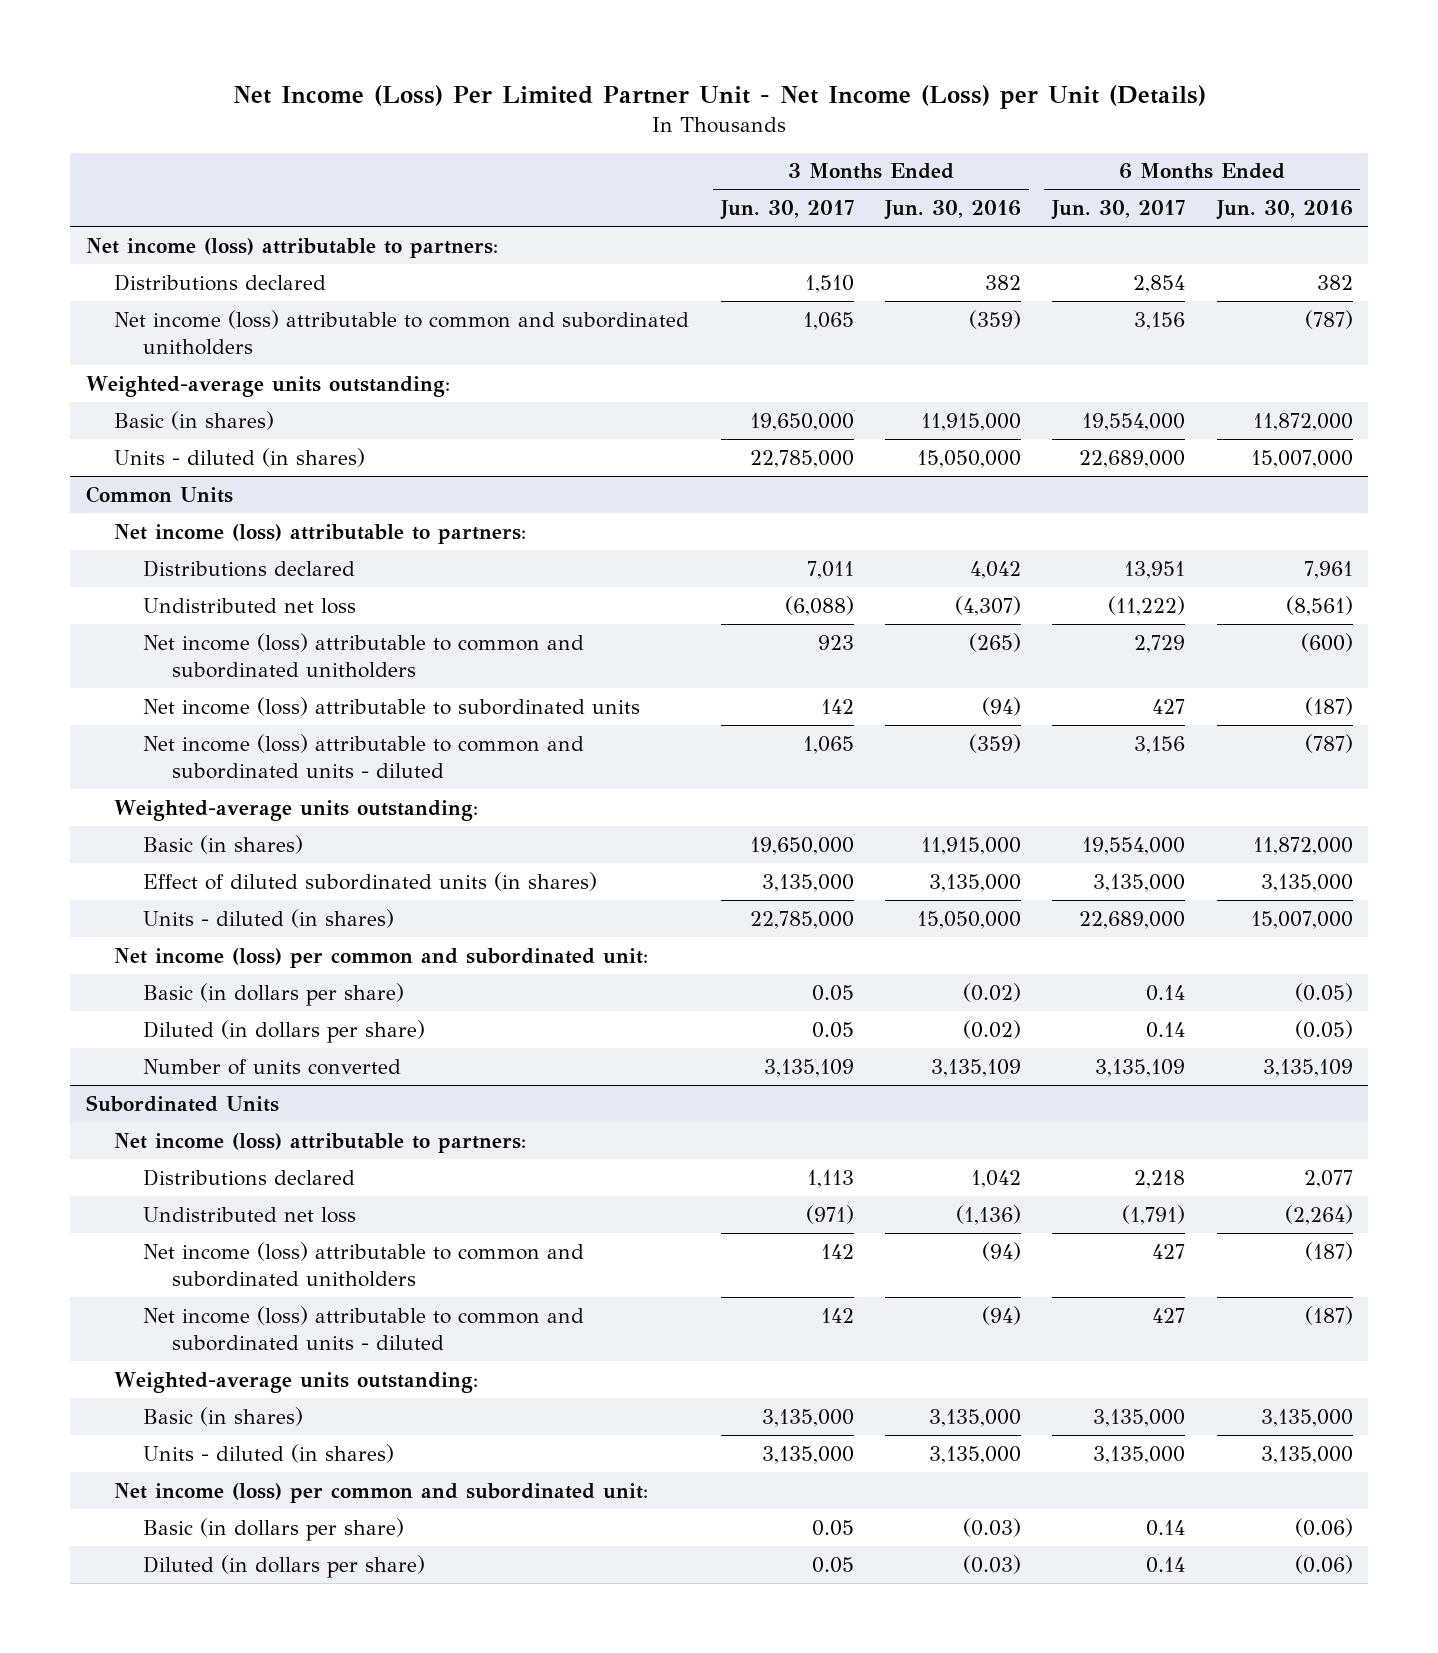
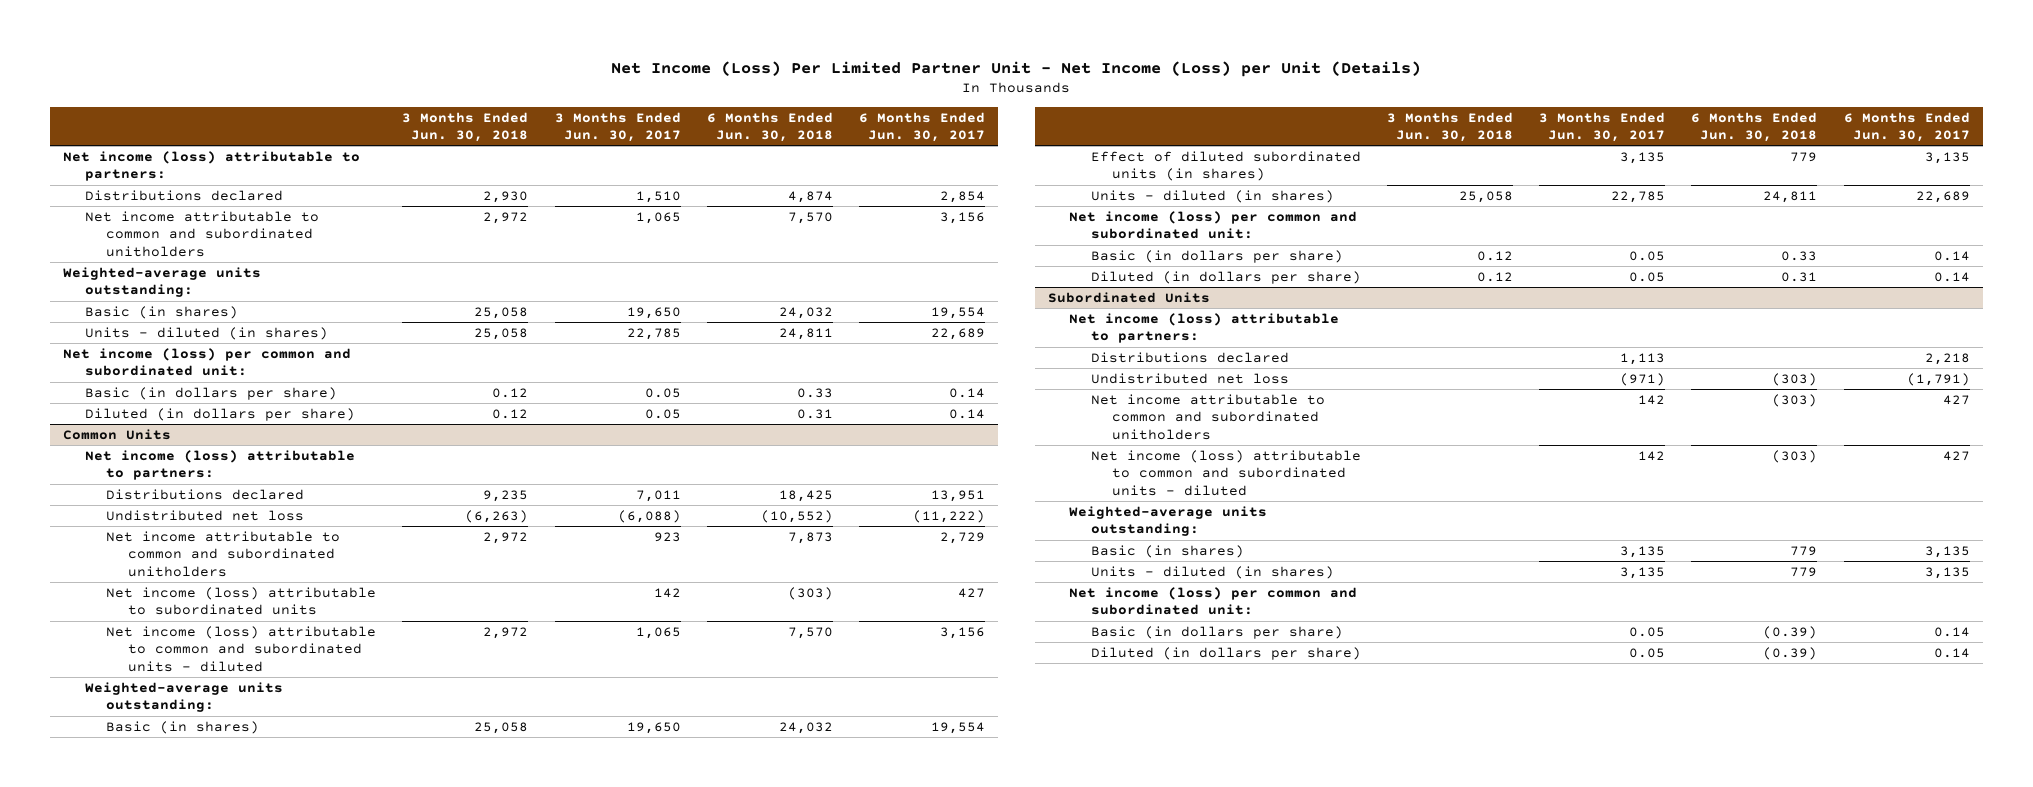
- | 3 Months Ended Jun. 30, 2017 | 3 Months Ended Jun. 30, 2016 | 6 Months Ended Jun. 30, 2017 | 6 Months Ended Jun. 30, 2016
+ | 3 Months Ended Jun. 30, 2018 | 3 Months Ended Jun. 30, 2017 | 6 Months Ended Jun. 30, 2018 | 6 Months Ended Jun. 30, 2017
- Net income (loss) attributable to common and subordinated unitholders | 1,065 | (359) | 3,156 | (787)
+ Net income attributable to common and subordinated unitholders | 2,972 | 1,065 | 7,570 | 3,156
- Basic (in shares) | 19,650,000 | 11,915,000 | 19,554,000 | 11,872,000
- Units - diluted (in shares) | 22,785,000 | 15,050,000 | 22,689,000 | 15,007,000
+ Basic (in shares) | 25,058 | 19,650 | 24,032 | 19,554
+ Units - diluted (in shares) | 25,058 | 22,785 | 24,811 | 22,689
+ Net income (loss) per common and subordinated unit:
+ Basic (in dollars per share) | 0.12 | 0.05 | 0.33 | 0.14
+ Diluted (in dollars per share) | 0.12 | 0.05 | 0.31 | 0.14
@ Common Units
- Net income (loss) attributable to common and subordinated unitholders | 923 | (265) | 2,729 | (600)
+ Net income attributable to common and subordinated unitholders | 2,972 | 923 | 7,873 | 2,729
- Basic (in shares) | 19,650,000 | 11,915,000 | 19,554,000 | 11,872,000
- Effect of diluted subordinated units (in shares) | 3,135,000 | 3,135,000 | 3,135,000 | 3,135,000
- Units - diluted (in shares) | 22,785,000 | 15,050,000 | 22,689,000 | 15,007,000
+ Basic (in shares) | 25,058 | 19,650 | 24,032 | 19,554
+ Effect of diluted subordinated units (in shares) | | 3,135 | 779 | 3,135
+ Units - diluted (in shares) | 25,058 | 22,785 | 24,811 | 22,689
- Number of units converted | 3,135,109 | 3,135,109 | 3,135,109 | 3,135,109
@ Subordinated Units
- Net income (loss) attributable to common and subordinated unitholders | 142 | (94) | 427 | (187)
+ Net income attributable to common and subordinated unitholders | | 142 | (303) | 427
- Basic (in shares) | 3,135,000 | 3,135,000 | 3,135,000 | 3,135,000
- Units - diluted (in shares) | 3,135,000 | 3,135,000 | 3,135,000 | 3,135,000
+ Basic (in shares) | | 3,135 | 779 | 3,135
+ Units - diluted (in shares) | | 3,135 | 779 | 3,135

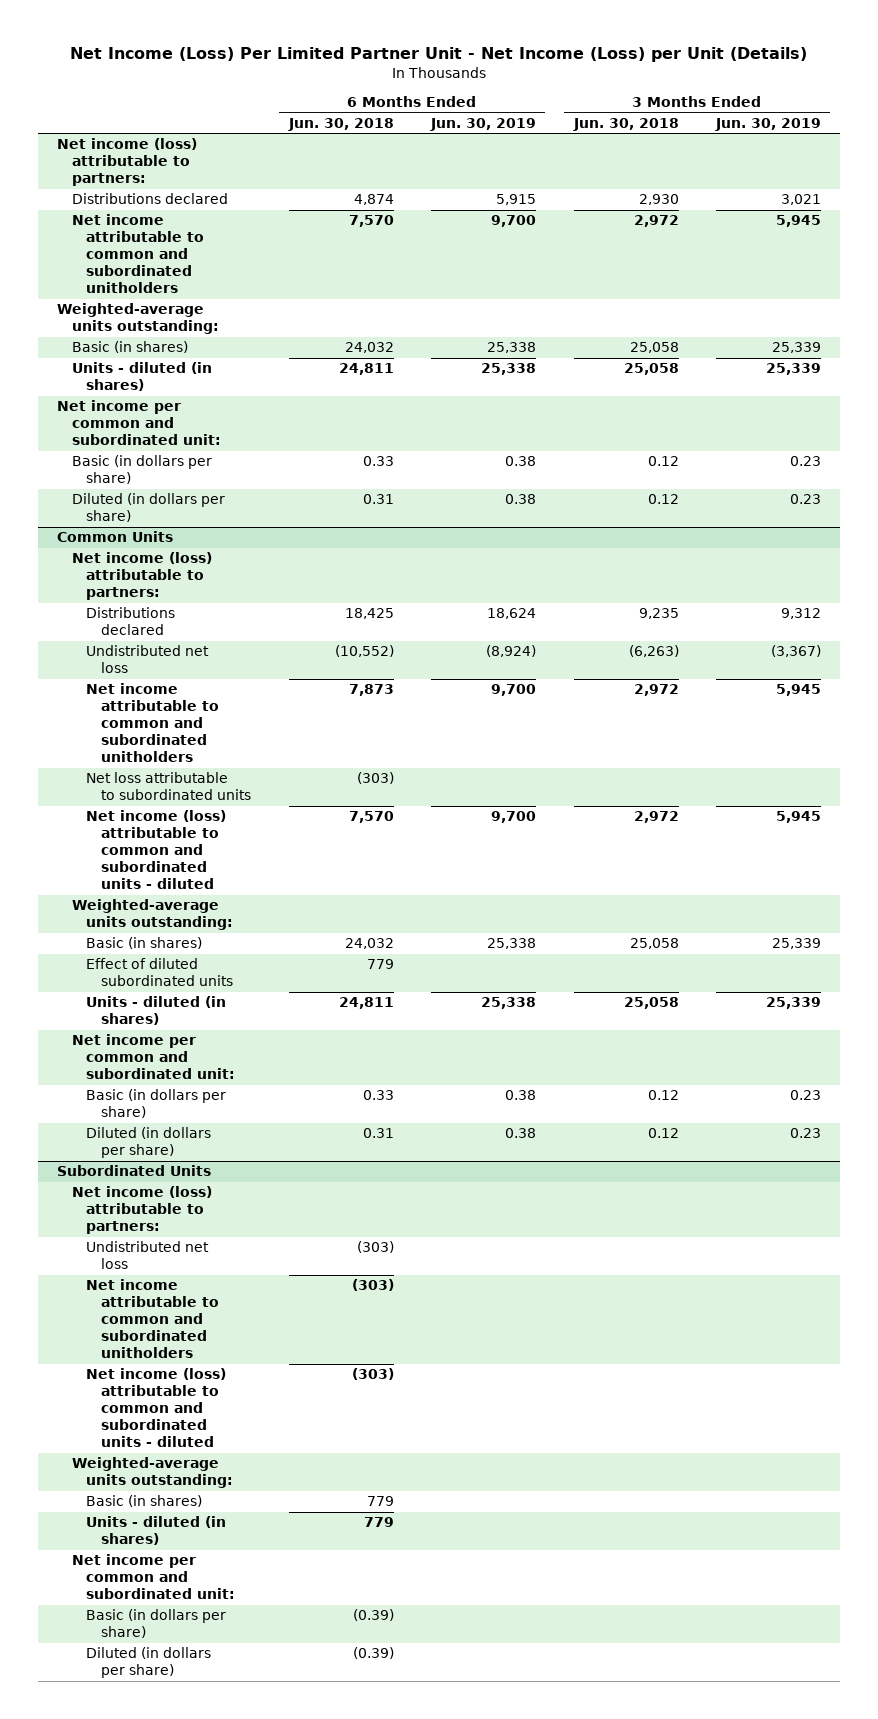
- | 3 Months Ended Jun. 30, 2018 | 3 Months Ended Jun. 30, 2017 | 6 Months Ended Jun. 30, 2018 | 6 Months Ended Jun. 30, 2017
+ | 6 Months Ended Jun. 30, 2018 | 6 Months Ended Jun. 30, 2019 | 3 Months Ended Jun. 30, 2018 | 3 Months Ended Jun. 30, 2019
- Net income (loss) per common and subordinated unit:
+ Net income per common and subordinated unit:
@ Common Units
- Net income (loss) attributable to subordinated units | | 142 | (303) | 427
+ Net loss attributable to subordinated units | (303) | | |
- Effect of diluted subordinated units (in shares) | | 3,135 | 779 | 3,135
+ Effect of diluted subordinated units | 779 | | |
- Net income (loss) per common and subordinated unit:
+ Net income per common and subordinated unit:
@ Subordinated Units
- Distributions declared | | 1,113 | | 2,218
- Net income (loss) per common and subordinated unit:
+ Net income per common and subordinated unit:

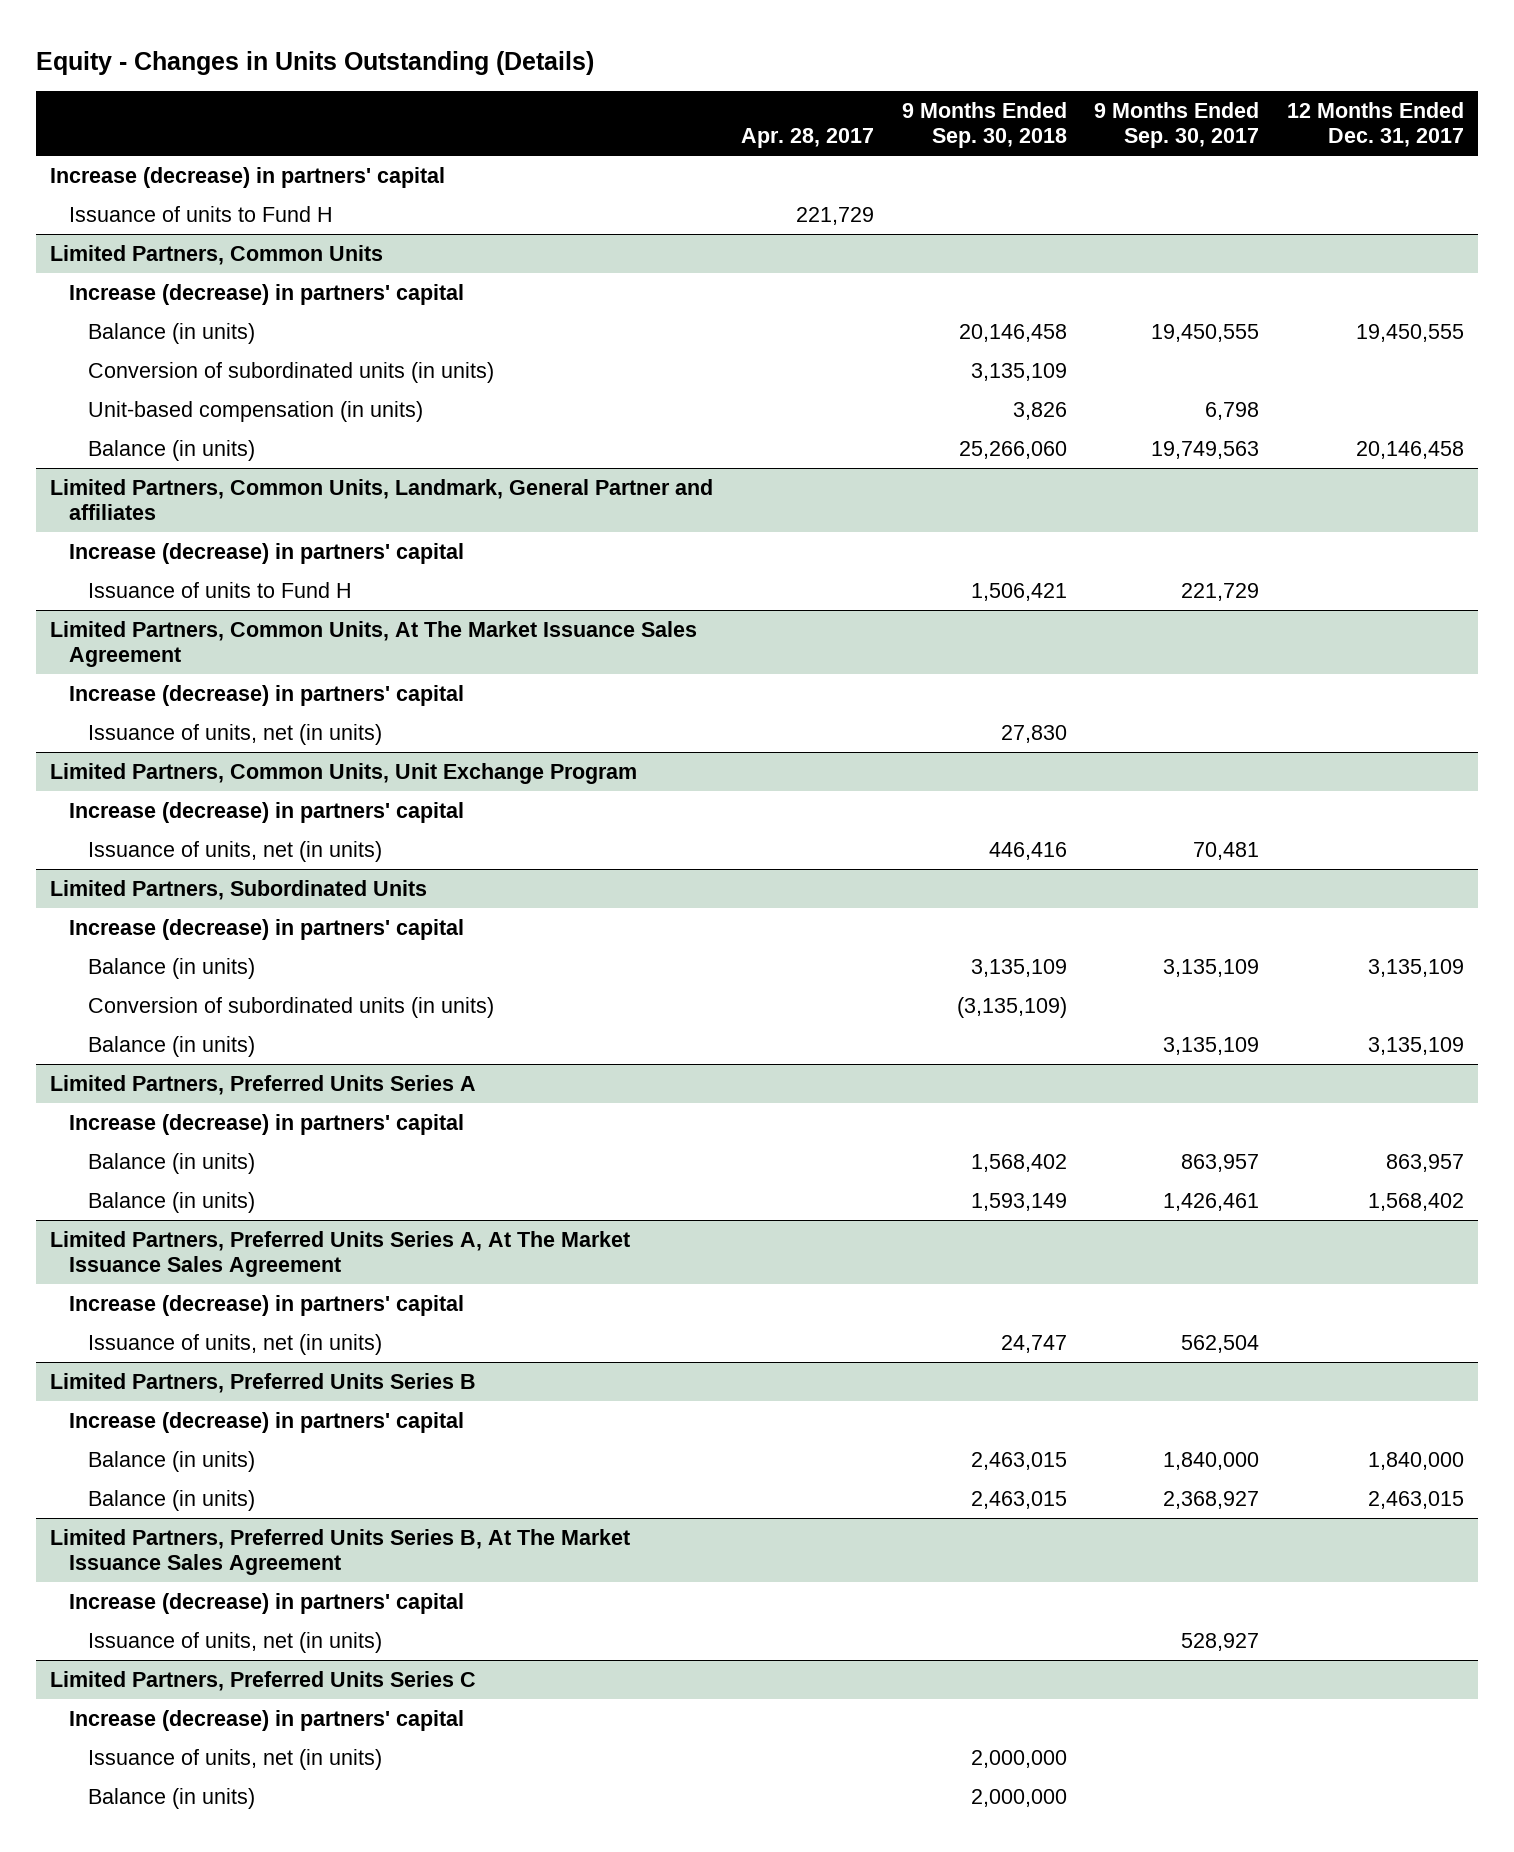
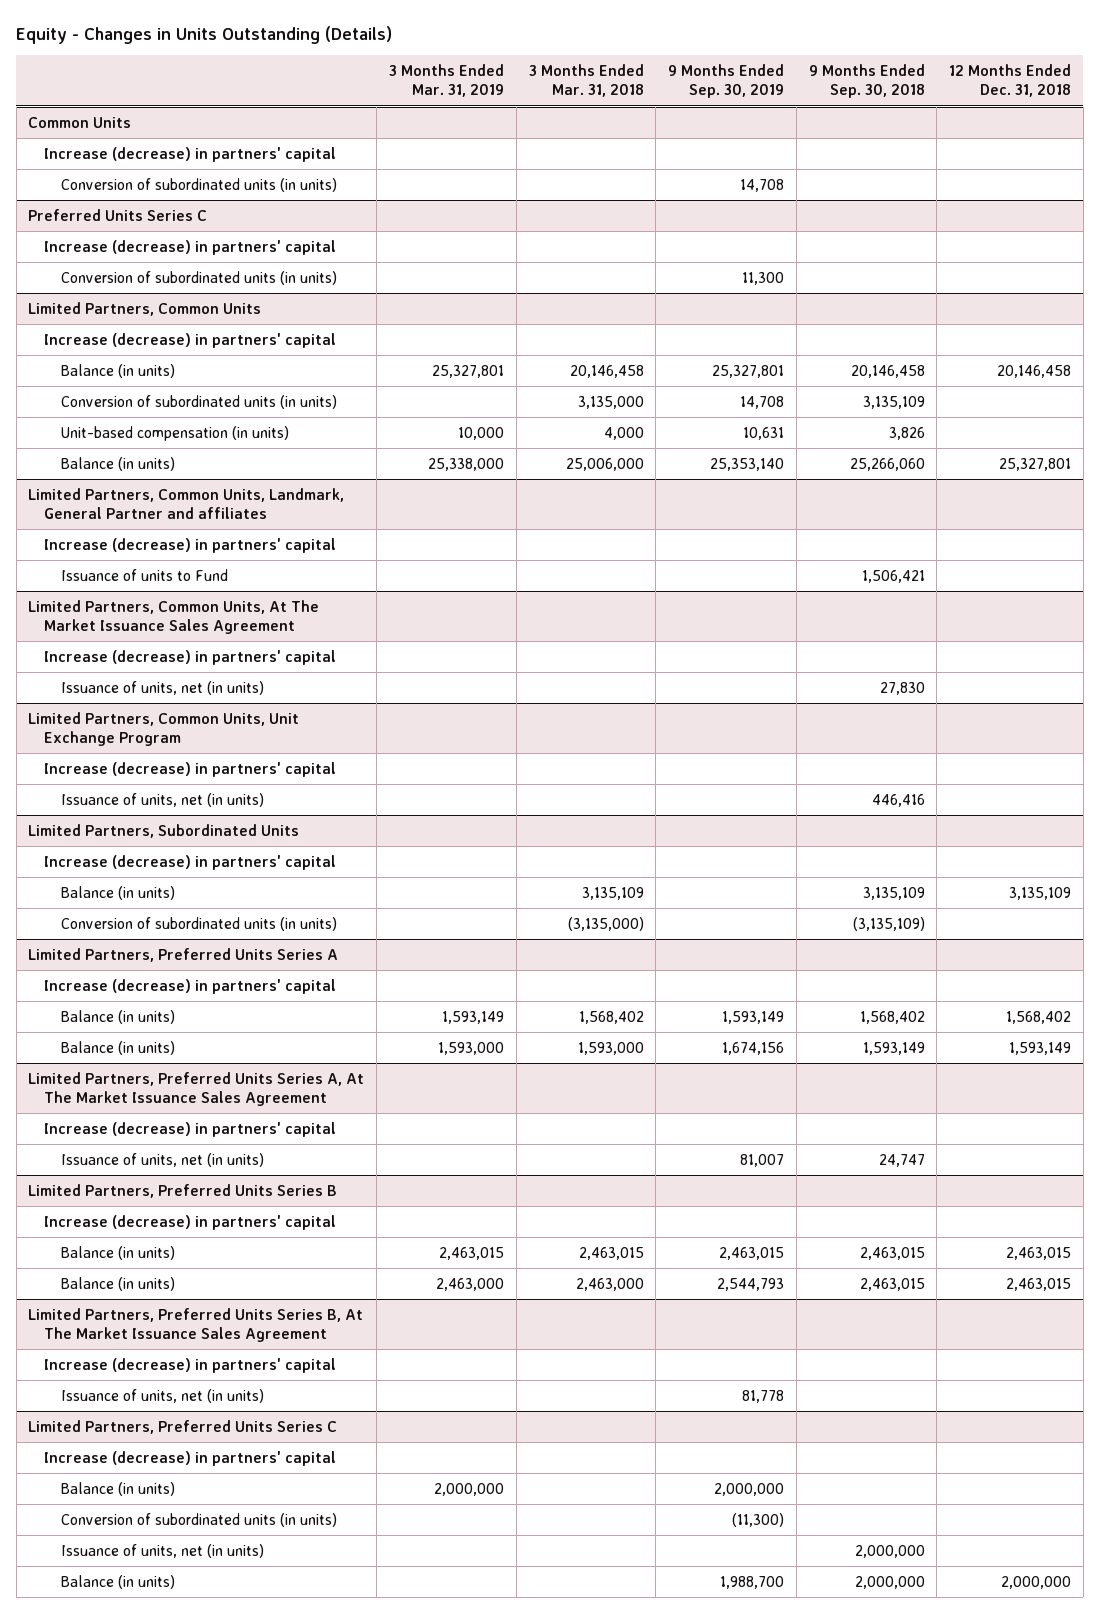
- | Apr. 28, 2017 | 9 Months Ended Sep. 30, 2018 | 9 Months Ended Sep. 30, 2017 | 12 Months Ended Dec. 31, 2017
+ | 3 Months Ended Mar. 31, 2019 | 3 Months Ended Mar. 31, 2018 | 9 Months Ended Sep. 30, 2019 | 9 Months Ended Sep. 30, 2018 | 12 Months Ended Dec. 31, 2018
+ Common Units
- Issuance of units to Fund H | 221,729 | | |
+ Conversion of subordinated units (in units) | | | 14,708 | |
+ Preferred Units Series C
+ Increase (decrease) in partners' capital
+ Conversion of subordinated units (in units) | | | 11,300 | |
@ Limited Partners, Common Units, Landmark, General Partner and affiliates
- Issuance of units to Fund H | | 1,506,421 | 221,729 |
+ Issuance of units to Fund | | | | 1,506,421 |
@ Limited Partners, Subordinated Units
- Balance (in units) | | | 3,135,109 | 3,135,109
@ Limited Partners, Preferred Units Series C
+ Balance (in units) | 2,000,000 | | 2,000,000 | |
+ Conversion of subordinated units (in units) | | | (11,300) | |

